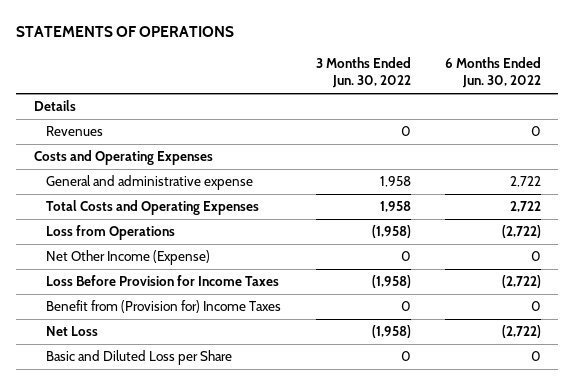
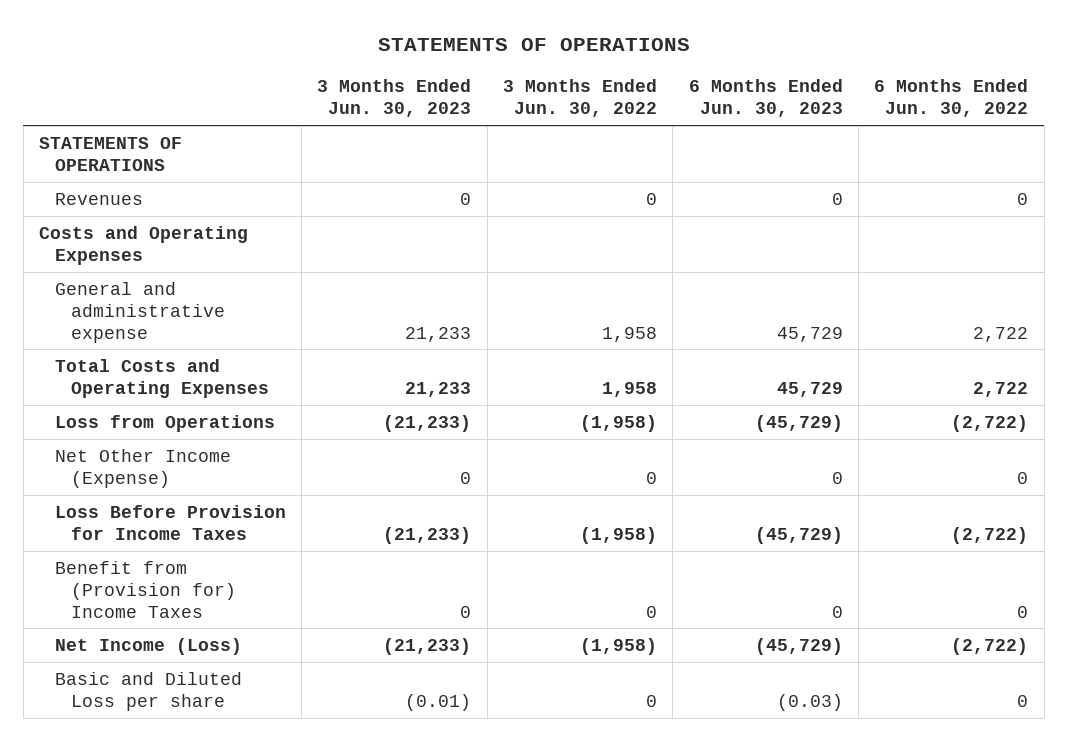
- | 3 Months Ended Jun. 30, 2022 | 6 Months Ended Jun. 30, 2022
+ | 3 Months Ended Jun. 30, 2023 | 3 Months Ended Jun. 30, 2022 | 6 Months Ended Jun. 30, 2023 | 6 Months Ended Jun. 30, 2022
- Details
+ STATEMENTS OF OPERATIONS
- Net Loss | (1,958) | (2,722)
- Basic and Diluted Loss per Share | 0 | 0
+ Net Income (Loss) | (21,233) | (1,958) | (45,729) | (2,722)
+ Basic and Diluted Loss per share | (0.01) | 0 | (0.03) | 0

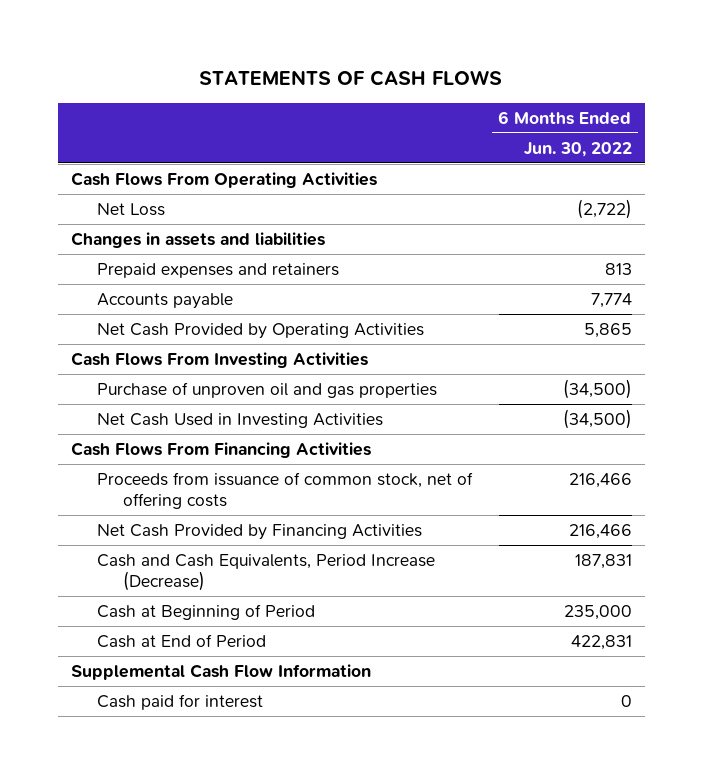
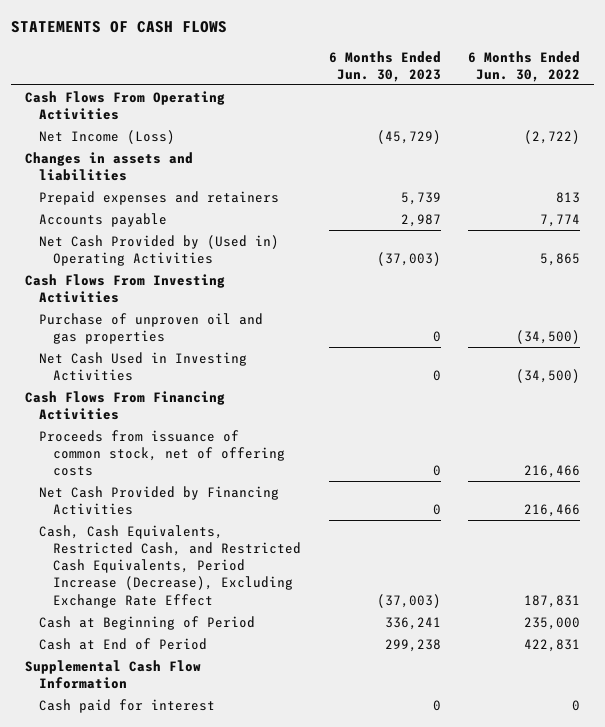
- | 6 Months Ended Jun. 30, 2022
+ | 6 Months Ended Jun. 30, 2023 | 6 Months Ended Jun. 30, 2022
- Net Loss | (2,722)
+ Net Income (Loss) | (45,729) | (2,722)
- Net Cash Provided by Operating Activities | 5,865
+ Net Cash Provided by (Used in) Operating Activities | (37,003) | 5,865
- Cash and Cash Equivalents, Period Increase (Decrease) | 187,831
+ Cash, Cash Equivalents, Restricted Cash, and Restricted Cash Equivalents, Period Increase (Decrease), Excluding Exchange Rate Effect | (37,003) | 187,831

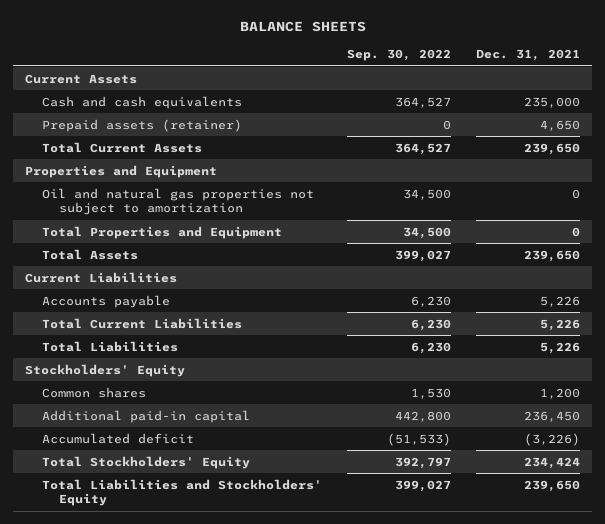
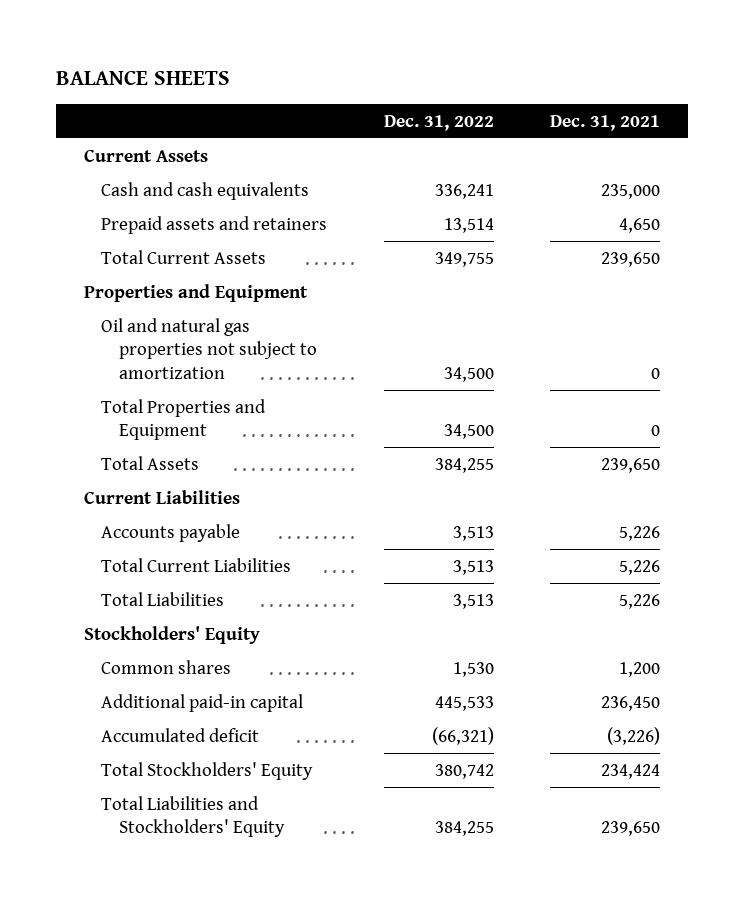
- | Sep. 30, 2022 | Dec. 31, 2021
+ | Dec. 31, 2022 | Dec. 31, 2021
- Prepaid assets (retainer) | 0 | 4,650
+ Prepaid assets and retainers | 13,514 | 4,650

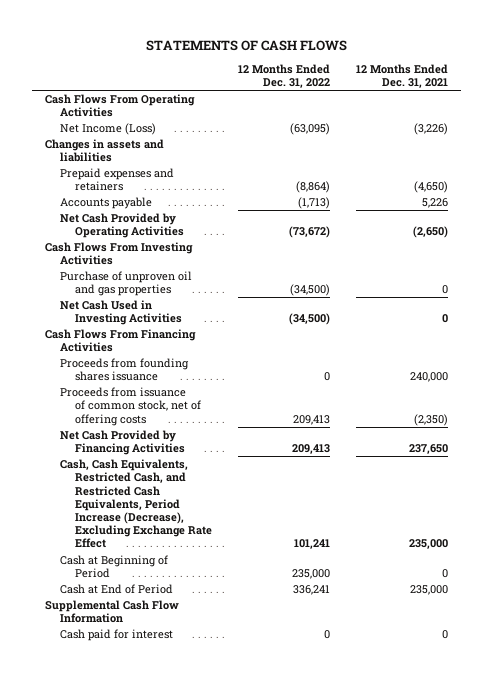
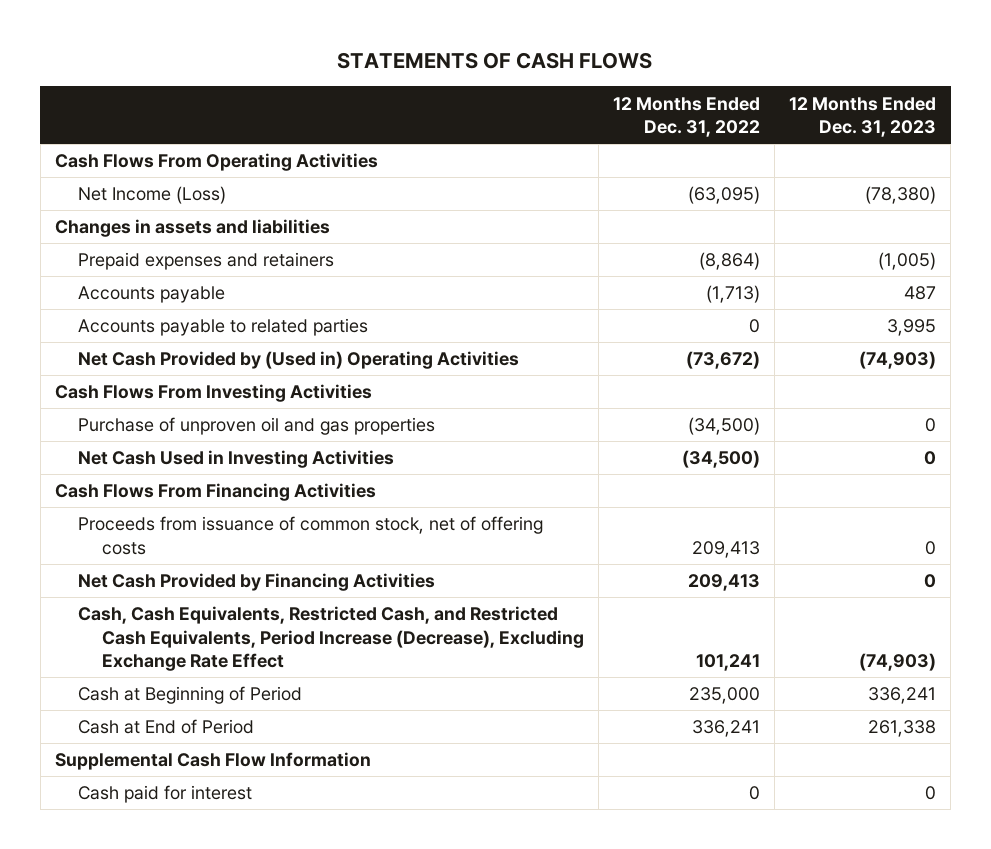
- | 12 Months Ended Dec. 31, 2022 | 12 Months Ended Dec. 31, 2021
+ | 12 Months Ended Dec. 31, 2022 | 12 Months Ended Dec. 31, 2023
- Net Cash Provided by Operating Activities | (73,672) | (2,650)
+ Accounts payable to related parties | 0 | 3,995
+ Net Cash Provided by (Used in) Operating Activities | (73,672) | (74,903)
- Proceeds from founding shares issuance | 0 | 240,000

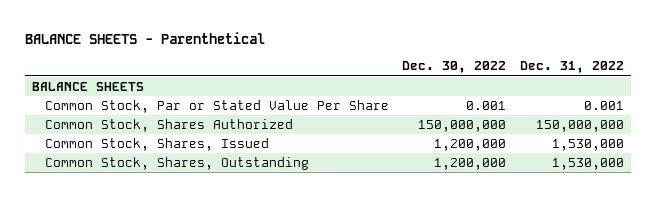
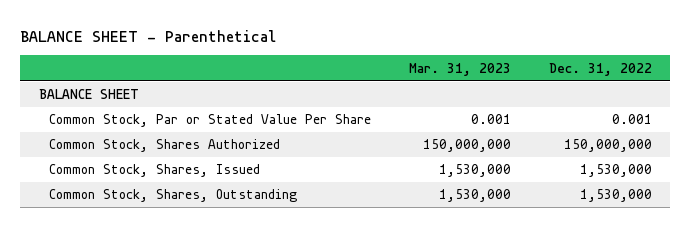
- BALANCE SHEETS - Parenthetical
+ BALANCE SHEET - Parenthetical
- | Dec. 30, 2022 | Dec. 31, 2022
+ | Mar. 31, 2023 | Dec. 31, 2022
- BALANCE SHEETS
+ BALANCE SHEET

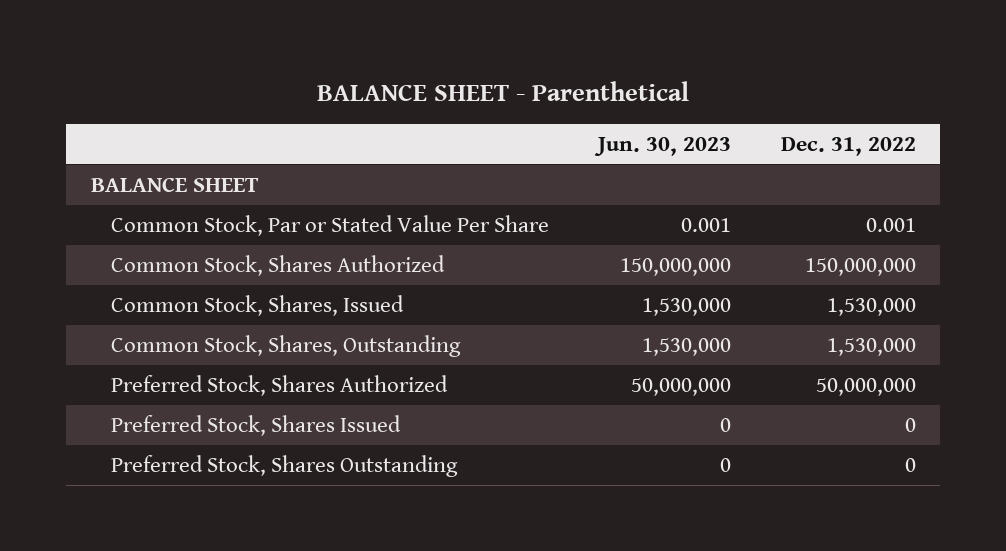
- | Mar. 31, 2023 | Dec. 31, 2022
+ | Jun. 30, 2023 | Dec. 31, 2022
+ Preferred Stock, Shares Authorized | 50,000,000 | 50,000,000
+ Preferred Stock, Shares Issued | 0 | 0
+ Preferred Stock, Shares Outstanding | 0 | 0

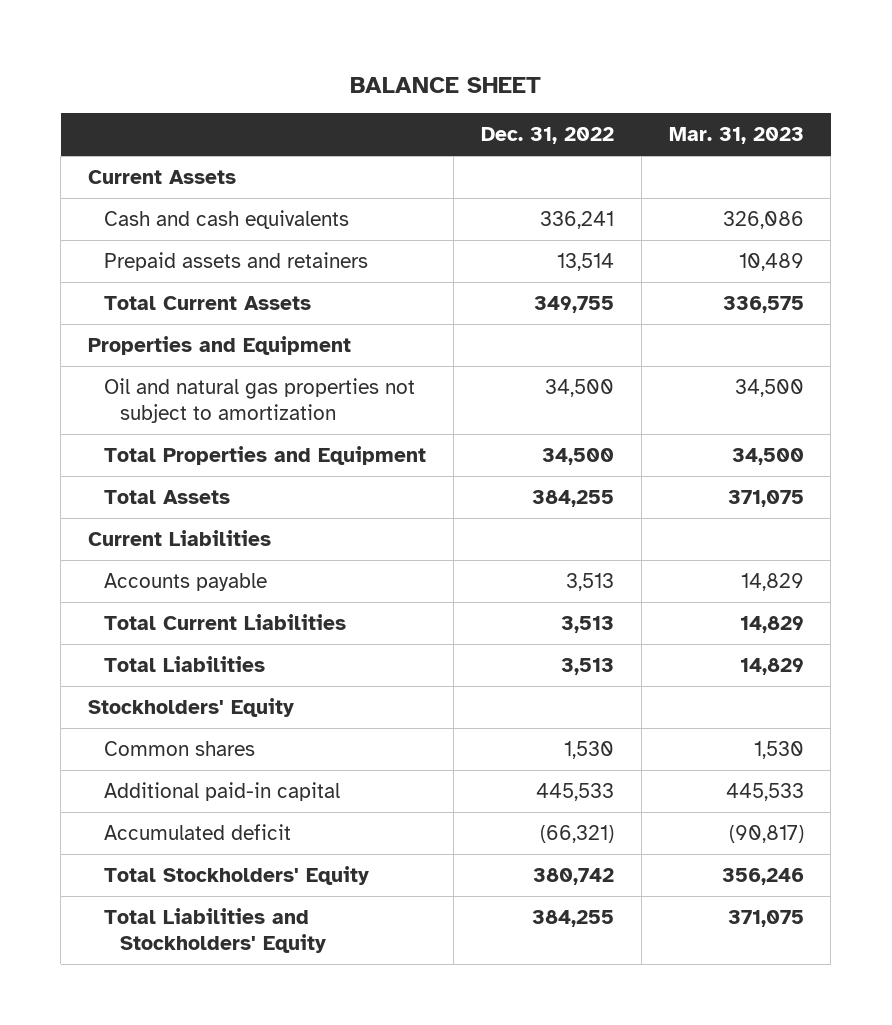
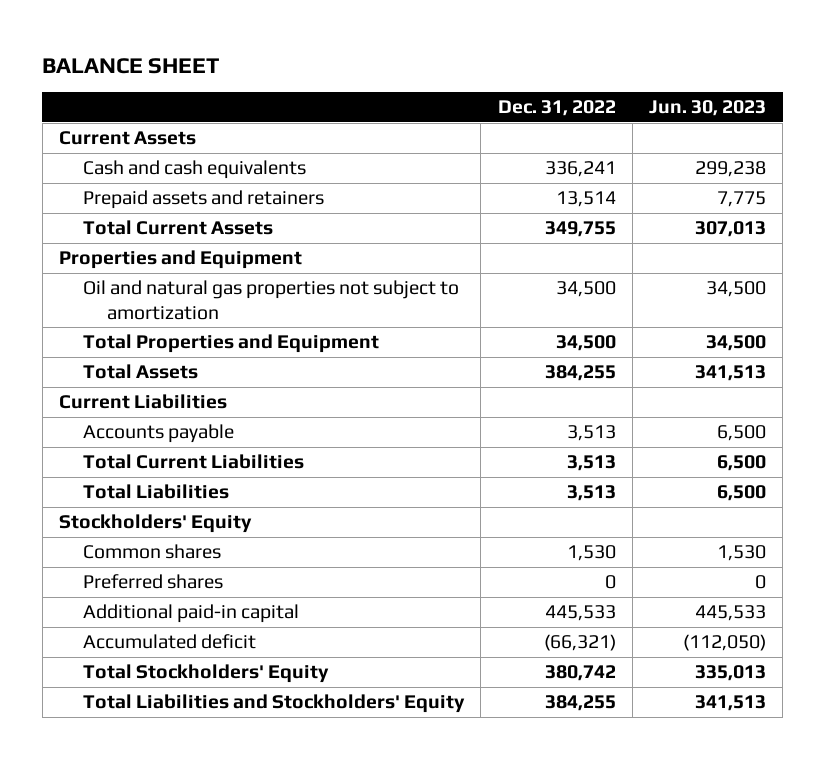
- | Dec. 31, 2022 | Mar. 31, 2023
+ | Dec. 31, 2022 | Jun. 30, 2023
+ Preferred shares | 0 | 0

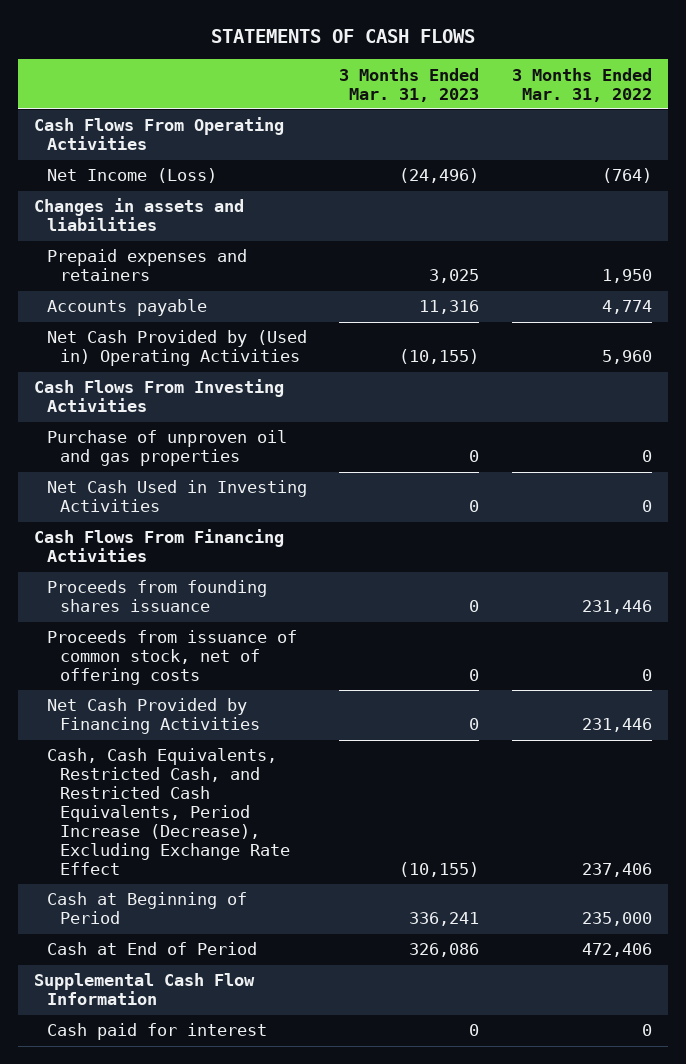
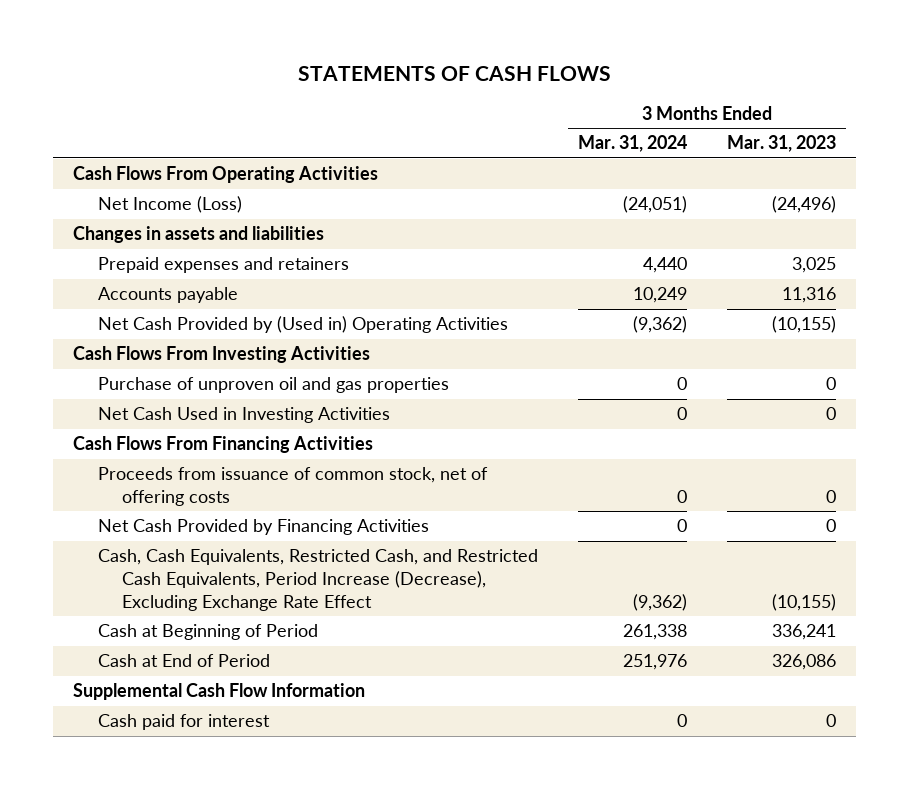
- | 3 Months Ended Mar. 31, 2023 | 3 Months Ended Mar. 31, 2022
+ | 3 Months Ended Mar. 31, 2024 | 3 Months Ended Mar. 31, 2023
- Proceeds from founding shares issuance | 0 | 231,446

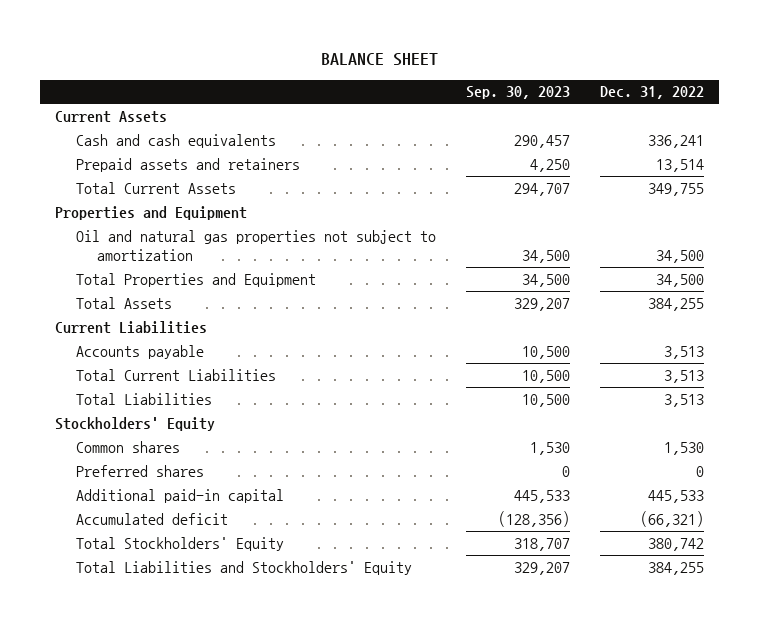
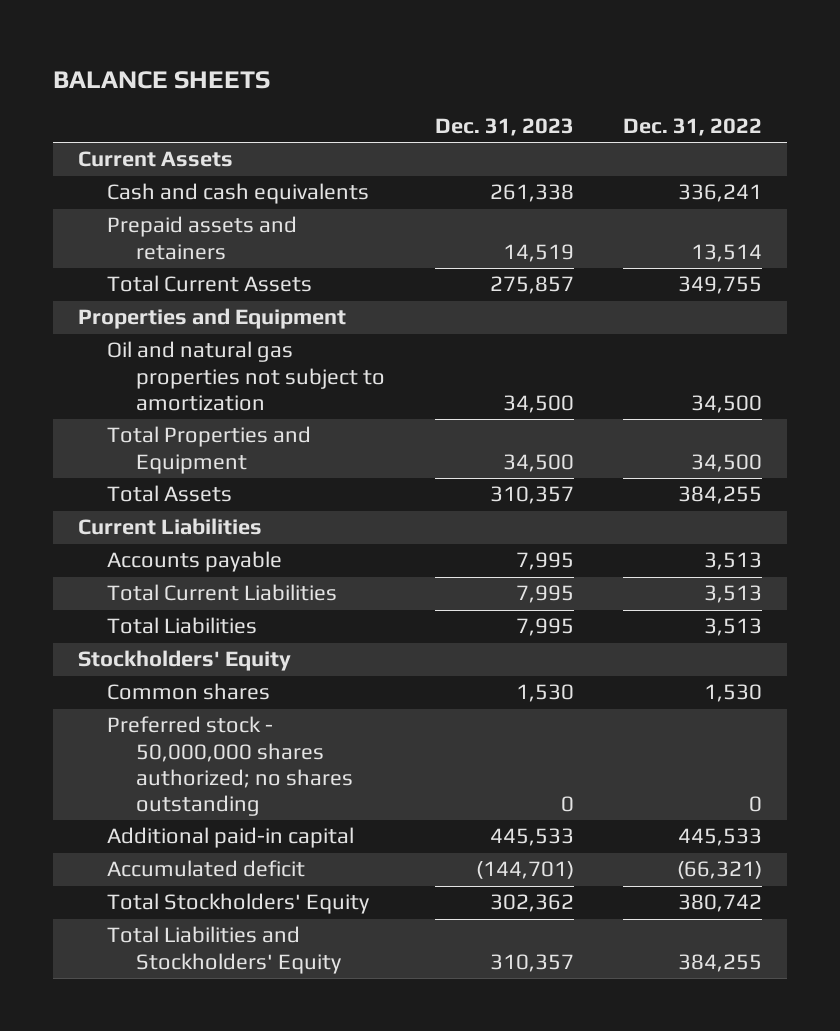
- BALANCE SHEET
+ BALANCE SHEETS
- | Sep. 30, 2023 | Dec. 31, 2022
+ | Dec. 31, 2023 | Dec. 31, 2022
- Preferred shares | 0 | 0
+ Preferred stock - 50,000,000 shares authorized; no shares outstanding | 0 | 0

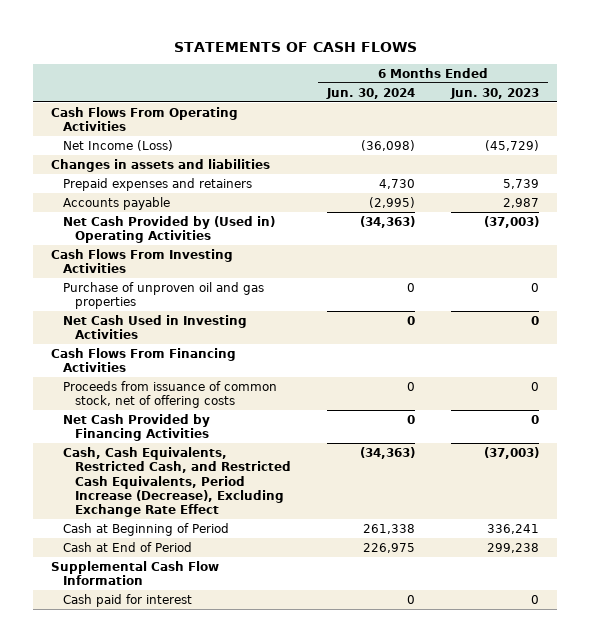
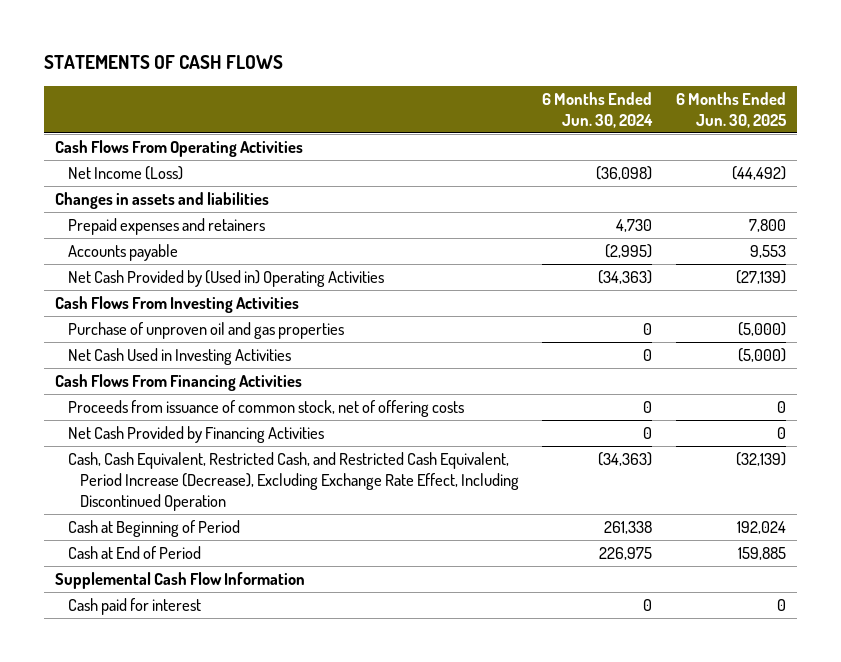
- | 6 Months Ended Jun. 30, 2024 | 6 Months Ended Jun. 30, 2023
+ | 6 Months Ended Jun. 30, 2024 | 6 Months Ended Jun. 30, 2025
- Cash, Cash Equivalents, Restricted Cash, and Restricted Cash Equivalents, Period Increase (Decrease), Excluding Exchange Rate Effect | (34,363) | (37,003)
+ Cash, Cash Equivalent, Restricted Cash, and Restricted Cash Equivalent, Period Increase (Decrease), Excluding Exchange Rate Effect, Including Discontinued Operation | (34,363) | (32,139)

